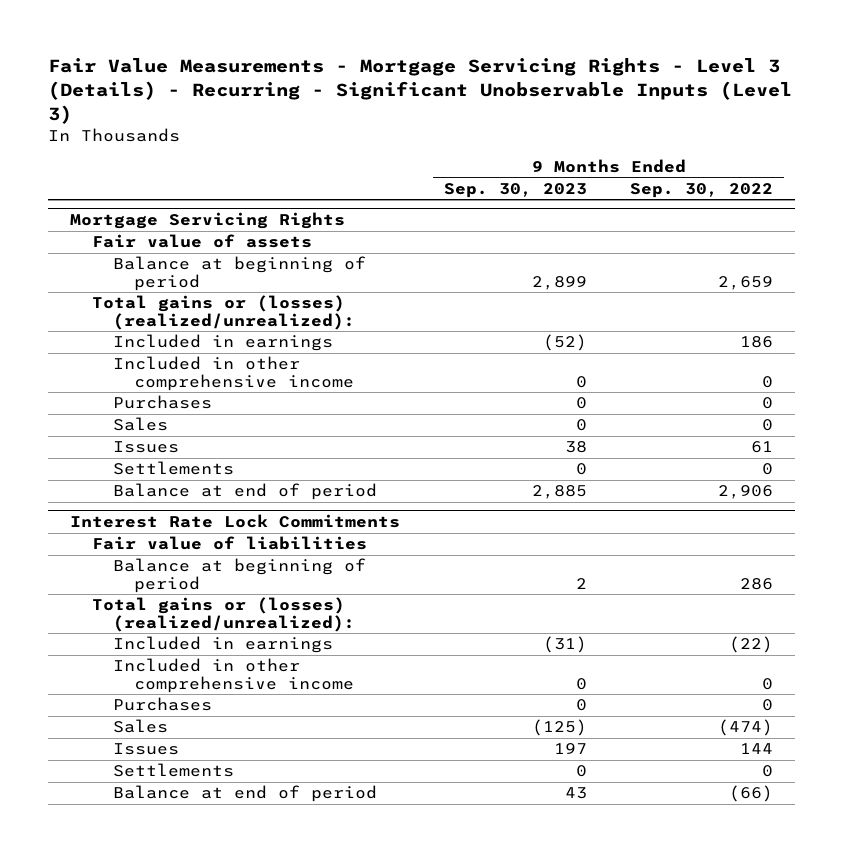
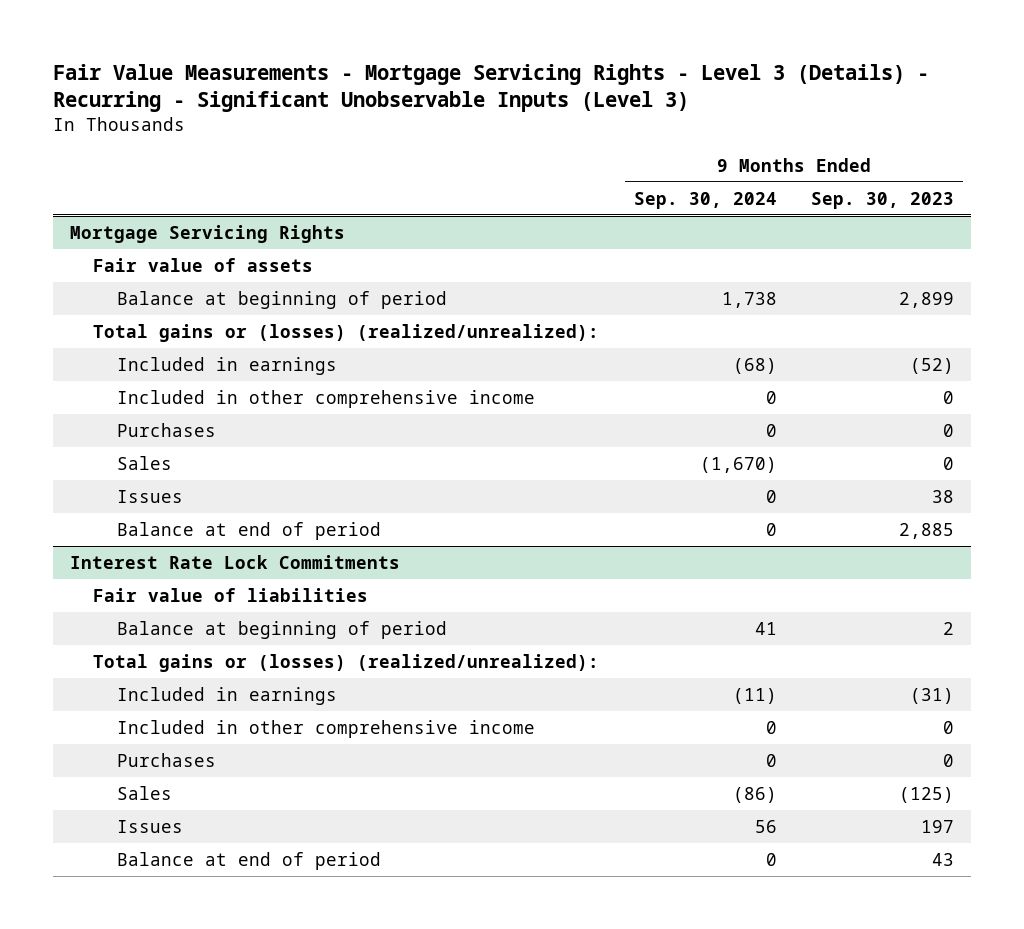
- | 9 Months Ended Sep. 30, 2023 | 9 Months Ended Sep. 30, 2022
+ | 9 Months Ended Sep. 30, 2024 | 9 Months Ended Sep. 30, 2023
@ Mortgage Servicing Rights
- Settlements | 0 | 0
@ Interest Rate Lock Commitments
- Settlements | 0 | 0

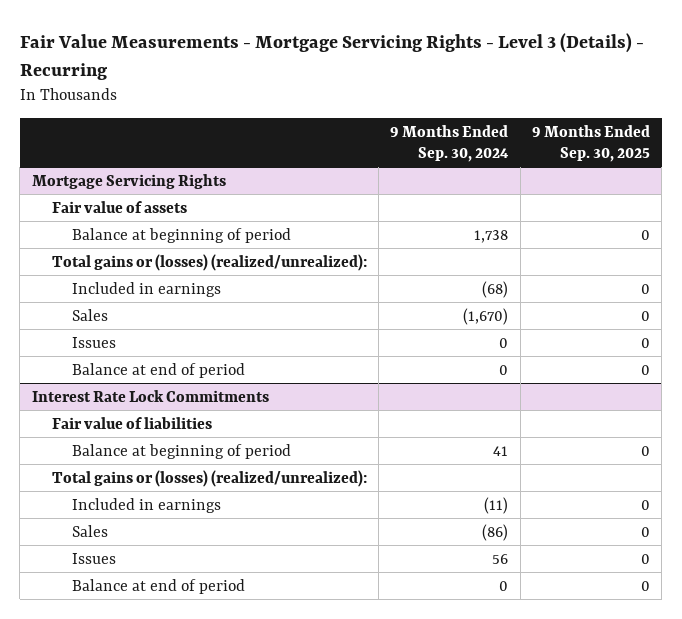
- Fair Value Measurements - Mortgage Servicing Rights - Level 3 (Details) - Recurring - Significant Unobservable Inputs (Level 3)
+ Fair Value Measurements - Mortgage Servicing Rights - Level 3 (Details) - Recurring
- | 9 Months Ended Sep. 30, 2024 | 9 Months Ended Sep. 30, 2023
+ | 9 Months Ended Sep. 30, 2024 | 9 Months Ended Sep. 30, 2025
@ Mortgage Servicing Rights
- Included in other comprehensive income | 0 | 0
- Purchases | 0 | 0
@ Interest Rate Lock Commitments
- Included in other comprehensive income | 0 | 0
- Purchases | 0 | 0

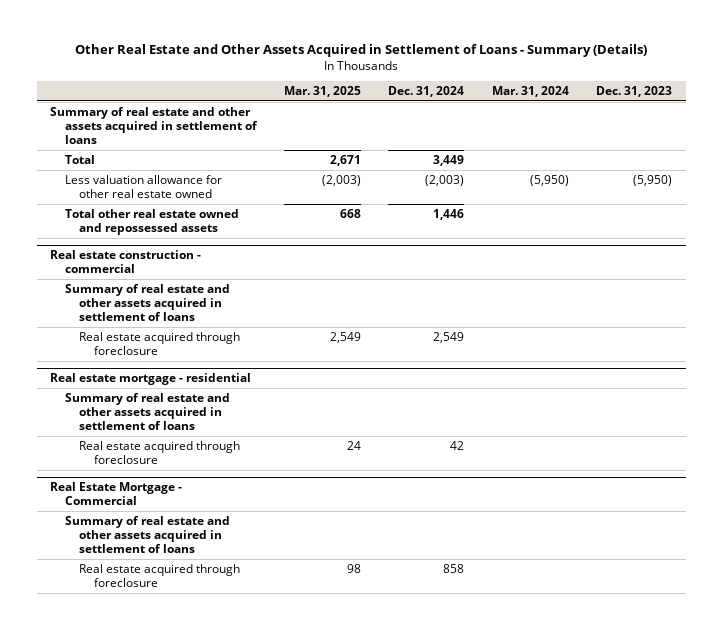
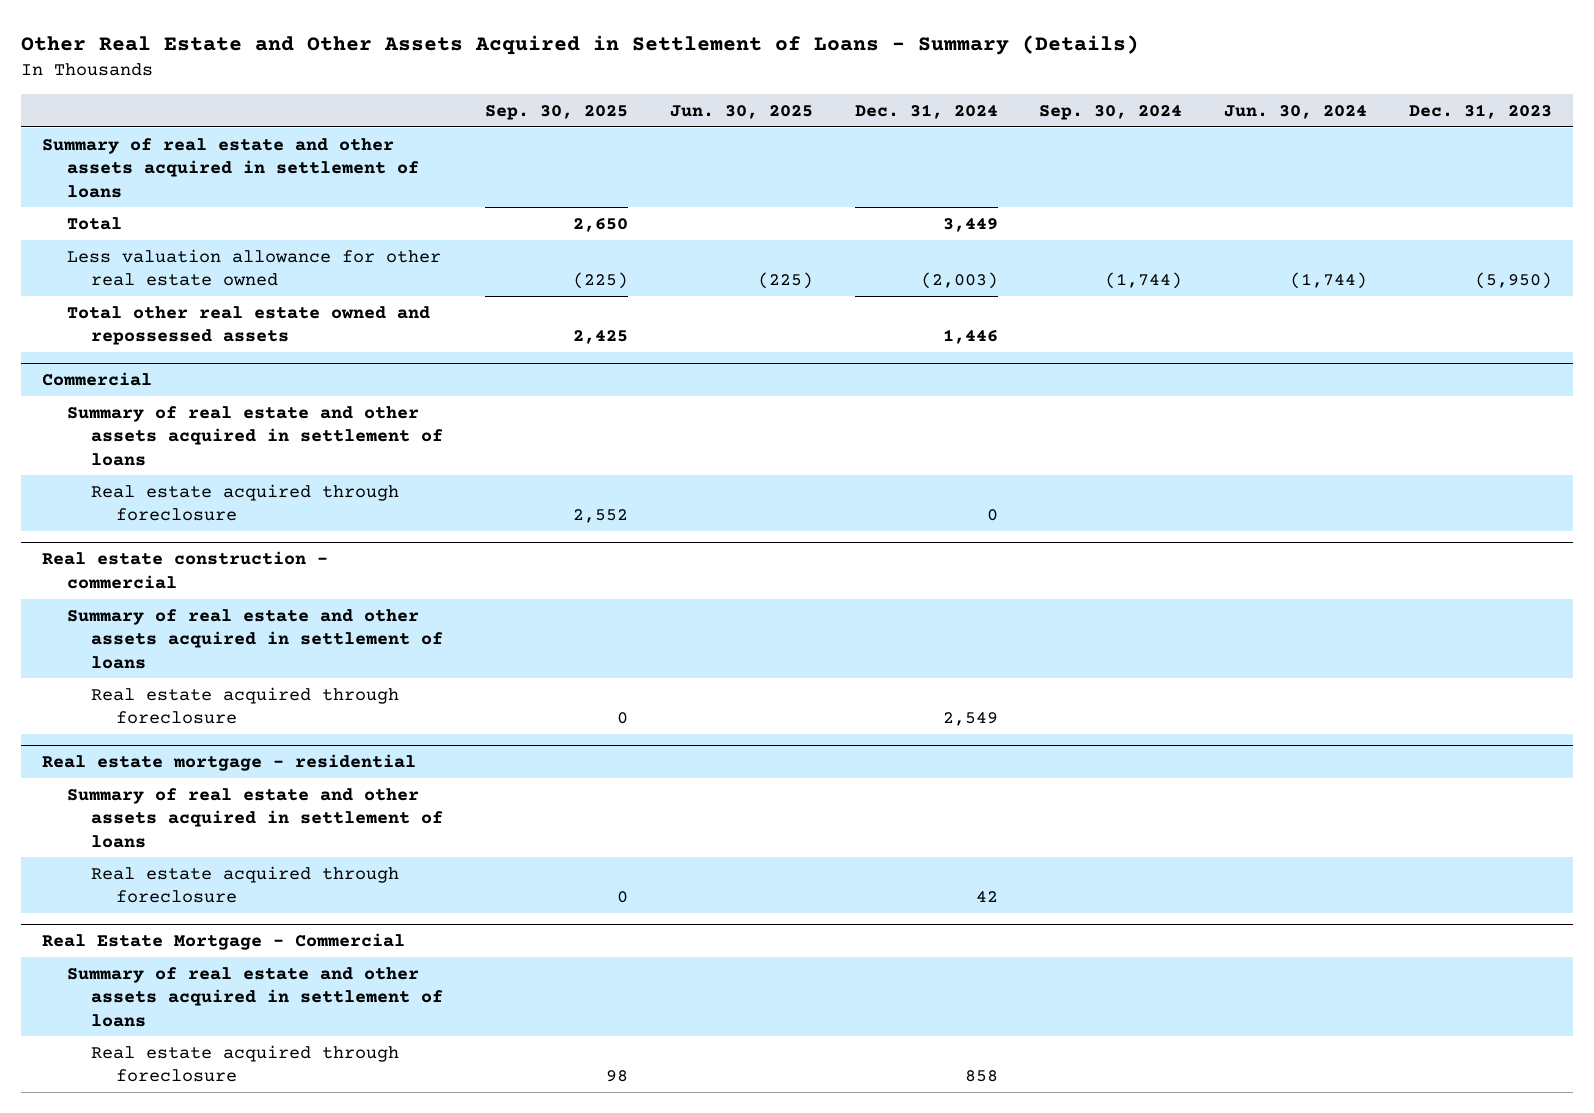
- | Mar. 31, 2025 | Dec. 31, 2024 | Mar. 31, 2024 | Dec. 31, 2023
+ | Sep. 30, 2025 | Jun. 30, 2025 | Dec. 31, 2024 | Sep. 30, 2024 | Jun. 30, 2024 | Dec. 31, 2023
+ Commercial
+ Summary of real estate and other assets acquired in settlement of loans
+ Real estate acquired through foreclosure | 2,552 | | 0 | | |

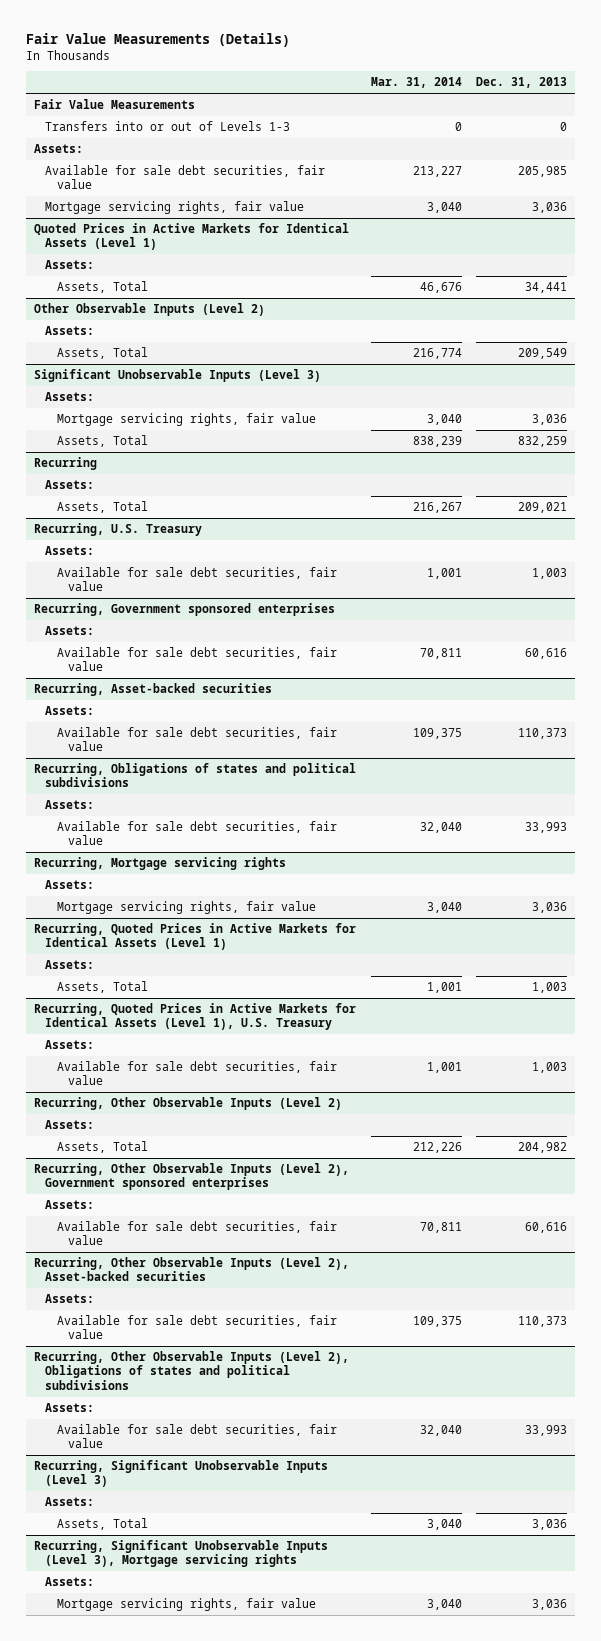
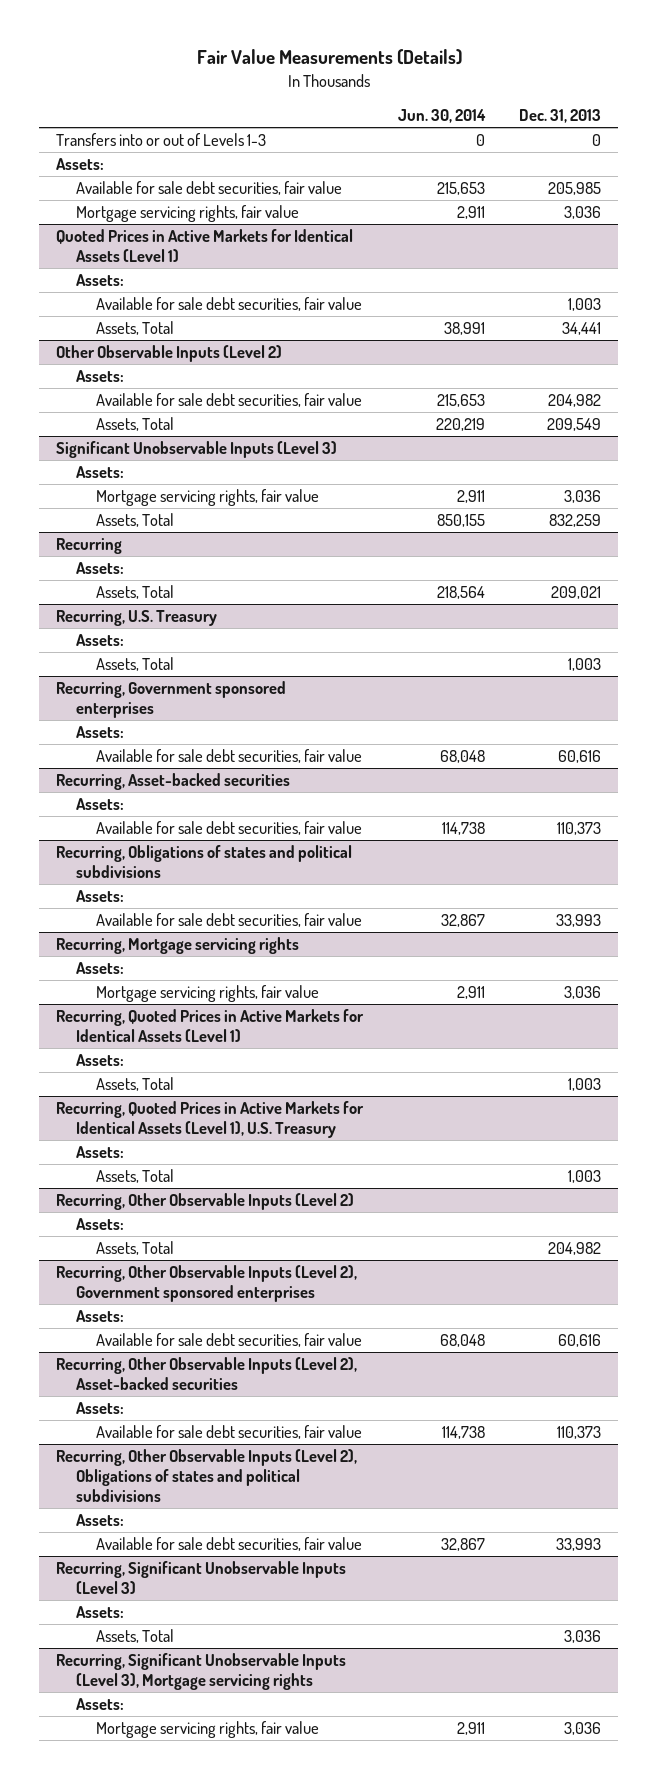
- | Mar. 31, 2014 | Dec. 31, 2013
+ | Jun. 30, 2014 | Dec. 31, 2013
- Fair Value Measurements
@ Quoted Prices in Active Markets for Identical Assets (Level 1)
+ Available for sale debt securities, fair value | | 1,003
@ Other Observable Inputs (Level 2)
+ Available for sale debt securities, fair value | 215,653 | 204,982
@ Recurring, U.S. Treasury
- Available for sale debt securities, fair value | 1,001 | 1,003
+ Assets, Total | | 1,003
@ Recurring, Quoted Prices in Active Markets for Identical Assets (Level 1), U.S. Treasury
- Available for sale debt securities, fair value | 1,001 | 1,003
+ Assets, Total | | 1,003

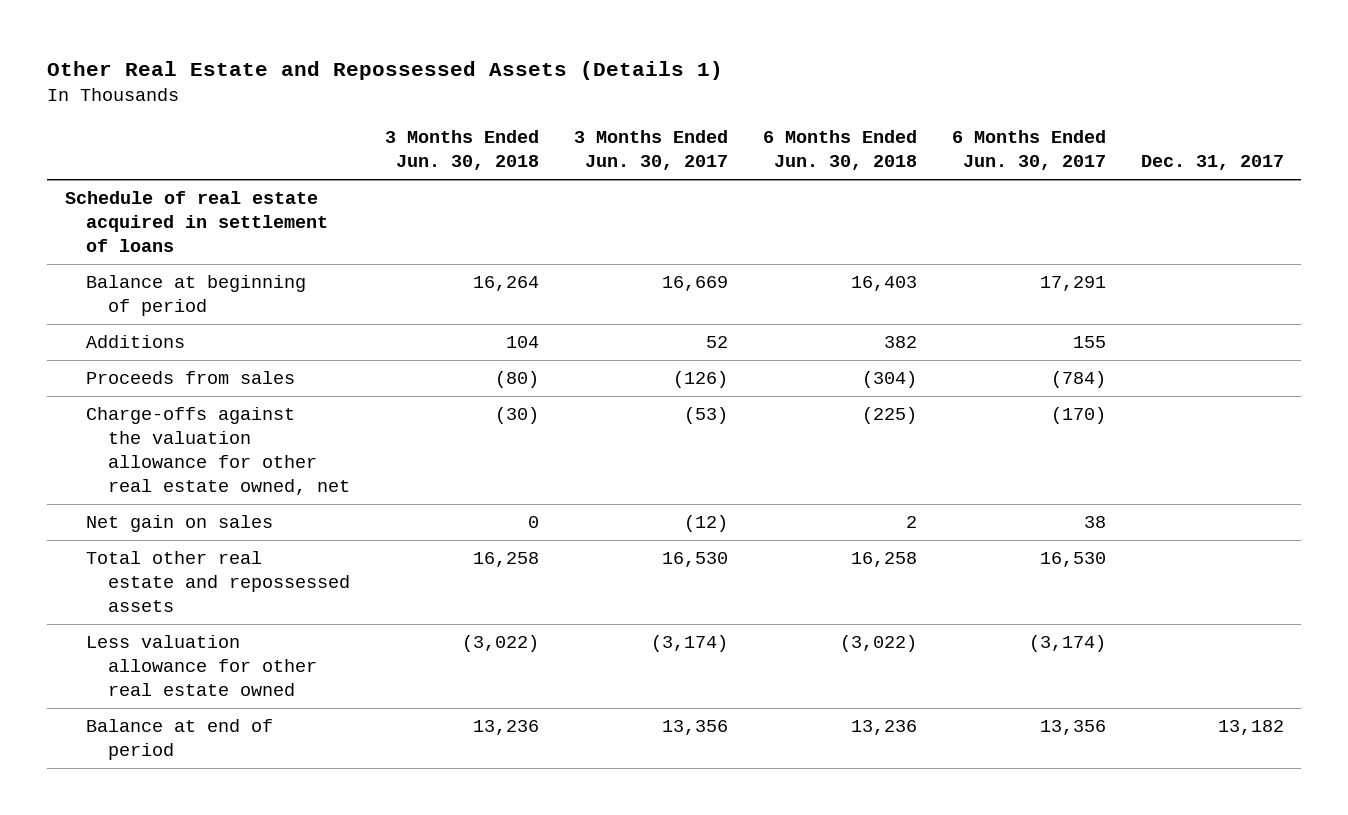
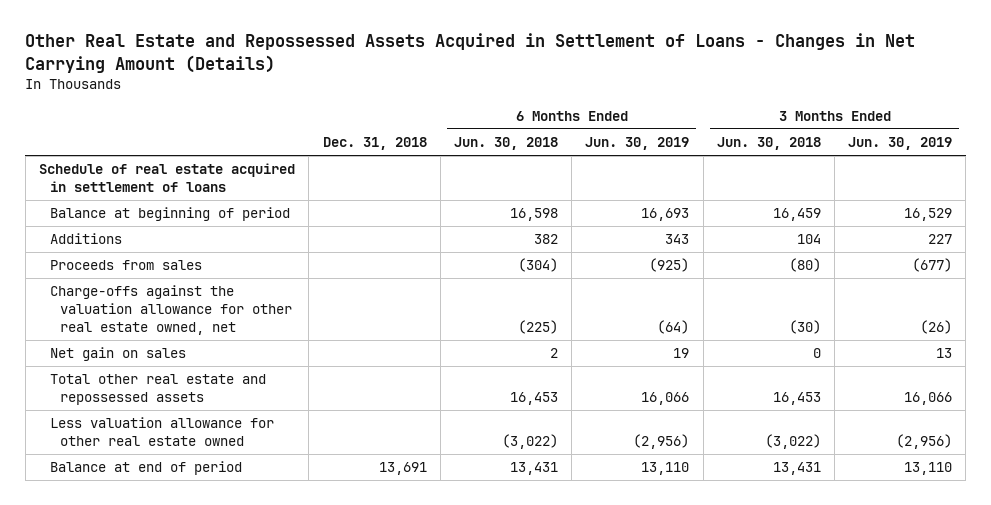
- Other Real Estate and Repossessed Assets (Details 1)
+ Other Real Estate and Repossessed Assets Acquired in Settlement of Loans - Changes in Net Carrying Amount (Details)
- | 3 Months Ended Jun. 30, 2018 | 3 Months Ended Jun. 30, 2017 | 6 Months Ended Jun. 30, 2018 | 6 Months Ended Jun. 30, 2017 | Dec. 31, 2017
+ | Dec. 31, 2018 | 6 Months Ended Jun. 30, 2018 | 6 Months Ended Jun. 30, 2019 | 3 Months Ended Jun. 30, 2018 | 3 Months Ended Jun. 30, 2019
- Balance at beginning of period | 16,264 | 16,669 | 16,403 | 17,291 |
+ Balance at beginning of period | | 16,598 | 16,693 | 16,459 | 16,529
- Total other real estate and repossessed assets | 16,258 | 16,530 | 16,258 | 16,530 |
+ Total other real estate and repossessed assets | | 16,453 | 16,066 | 16,453 | 16,066
- Balance at end of period | 13,236 | 13,356 | 13,236 | 13,356 | 13,182
+ Balance at end of period | 13,691 | 13,431 | 13,110 | 13,431 | 13,110

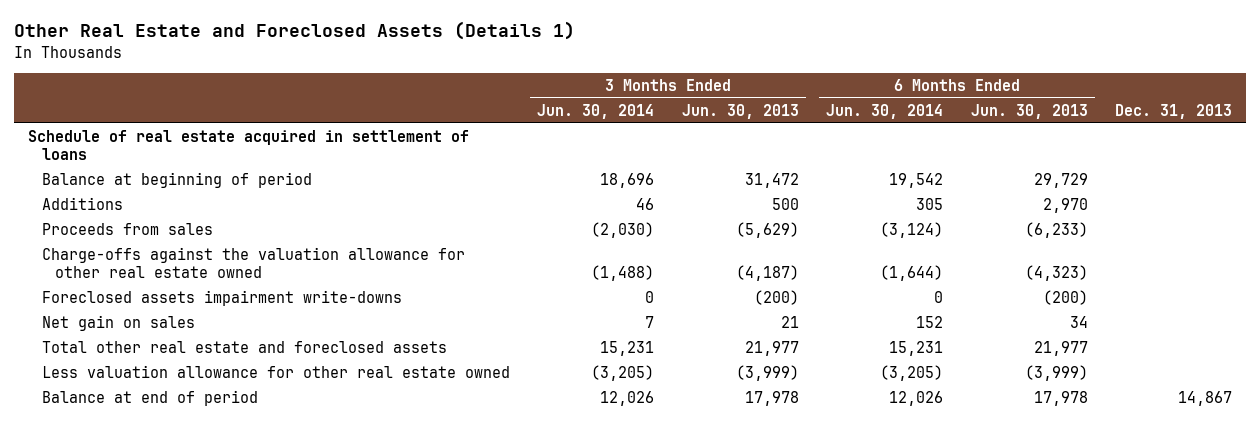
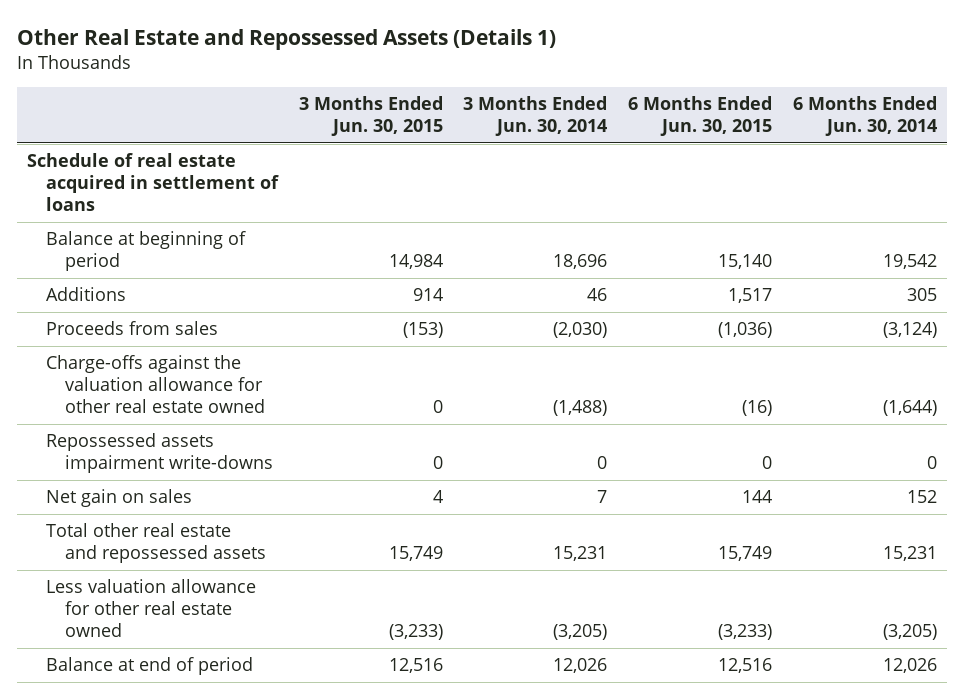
- Other Real Estate and Foreclosed Assets (Details 1)
+ Other Real Estate and Repossessed Assets (Details 1)
- | 3 Months Ended Jun. 30, 2014 | 3 Months Ended Jun. 30, 2013 | 6 Months Ended Jun. 30, 2014 | 6 Months Ended Jun. 30, 2013 | Dec. 31, 2013
+ | 3 Months Ended Jun. 30, 2015 | 3 Months Ended Jun. 30, 2014 | 6 Months Ended Jun. 30, 2015 | 6 Months Ended Jun. 30, 2014
- Foreclosed assets impairment write-downs | 0 | (200) | 0 | (200) |
+ Repossessed assets impairment write-downs | 0 | 0 | 0 | 0
- Total other real estate and foreclosed assets | 15,231 | 21,977 | 15,231 | 21,977 |
+ Total other real estate and repossessed assets | 15,749 | 15,231 | 15,749 | 15,231

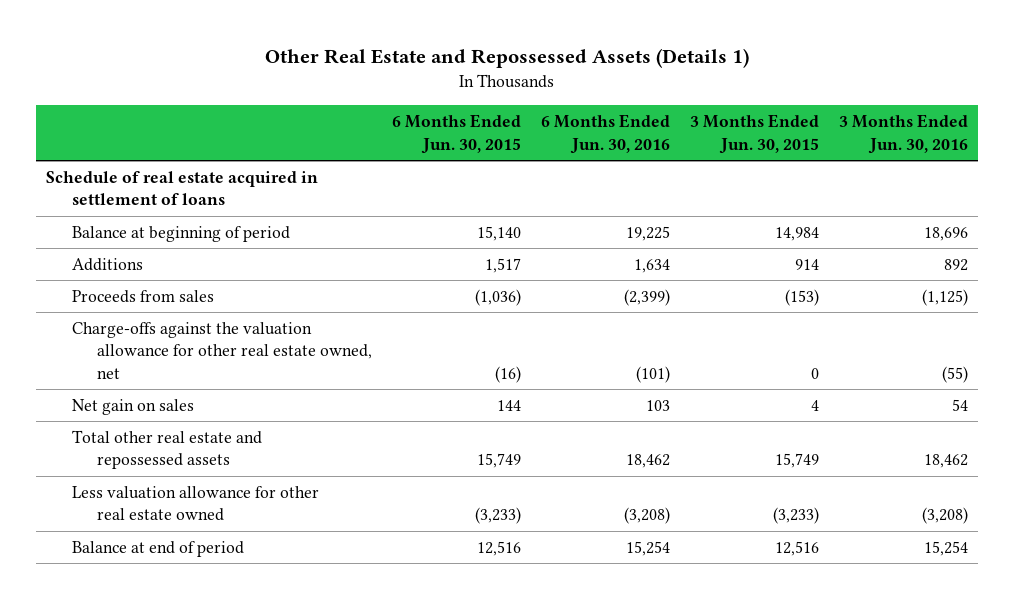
- | 3 Months Ended Jun. 30, 2015 | 3 Months Ended Jun. 30, 2014 | 6 Months Ended Jun. 30, 2015 | 6 Months Ended Jun. 30, 2014
+ | 6 Months Ended Jun. 30, 2015 | 6 Months Ended Jun. 30, 2016 | 3 Months Ended Jun. 30, 2015 | 3 Months Ended Jun. 30, 2016
- Charge-offs against the valuation allowance for other real estate owned | 0 | (1,488) | (16) | (1,644)
- Repossessed assets impairment write-downs | 0 | 0 | 0 | 0
+ Charge-offs against the valuation allowance for other real estate owned, net | (16) | (101) | 0 | (55)

